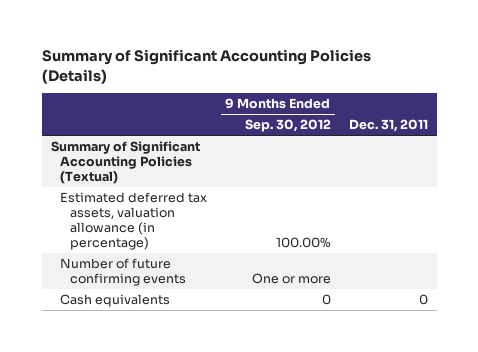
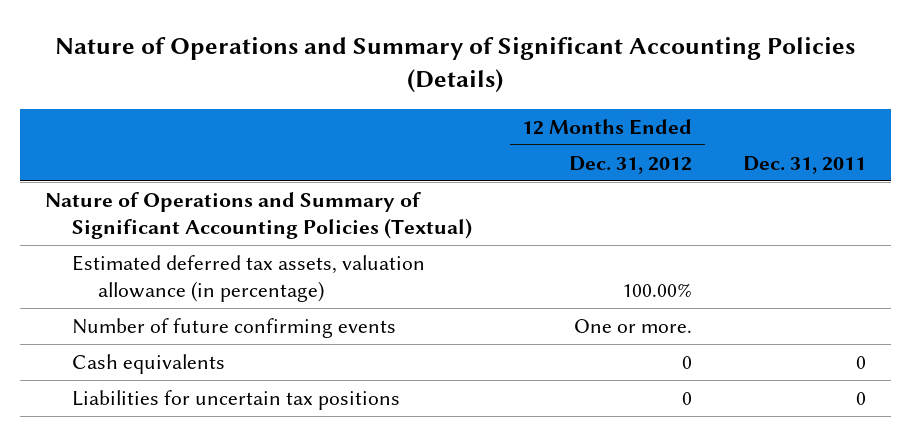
- Summary of Significant Accounting Policies (Details)
+ Nature of Operations and Summary of Significant Accounting Policies (Details)
- | 9 Months Ended Sep. 30, 2012 | Dec. 31, 2011
+ | 12 Months Ended Dec. 31, 2012 | Dec. 31, 2011
- Summary of Significant Accounting Policies (Textual)
+ Nature of Operations and Summary of Significant Accounting Policies (Textual)
+ Liabilities for uncertain tax positions | 0 | 0

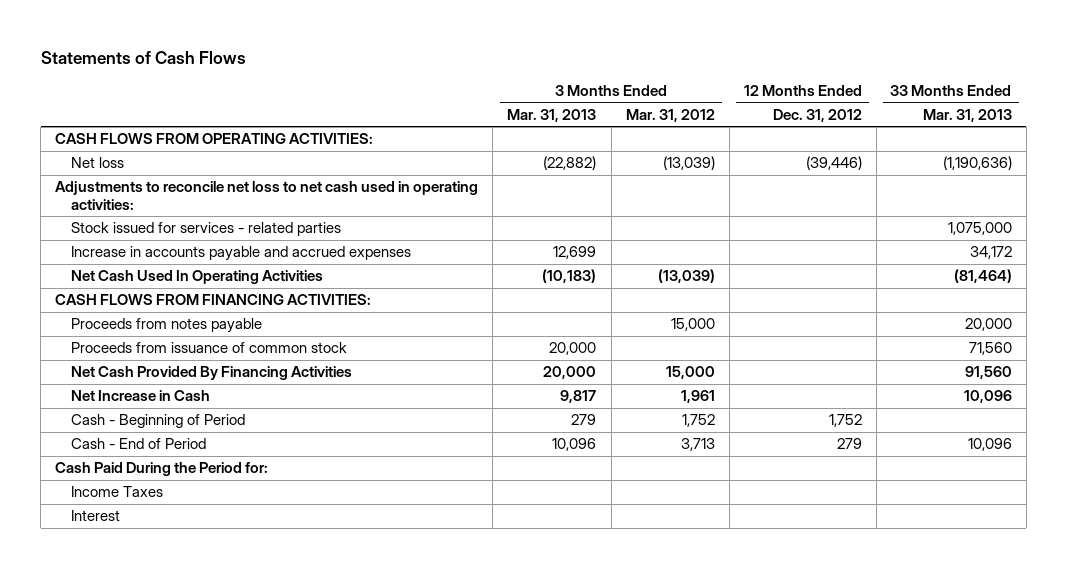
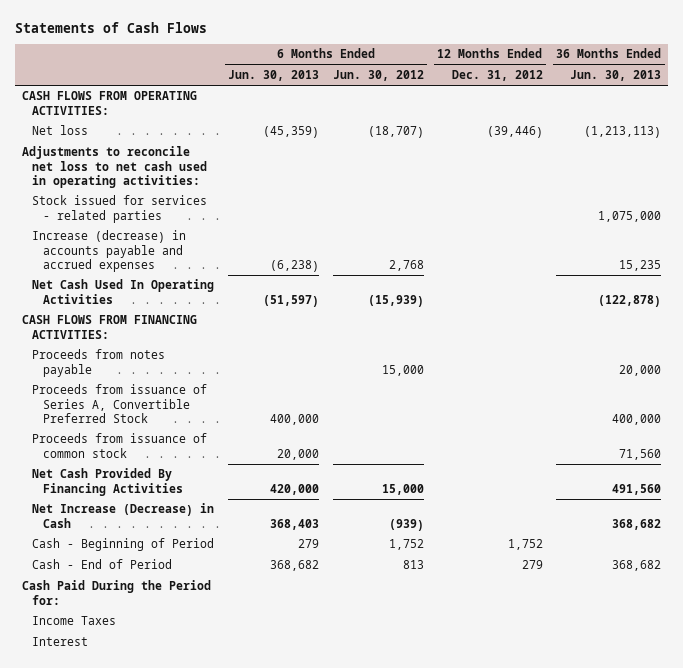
- | 3 Months Ended Mar. 31, 2013 | 3 Months Ended Mar. 31, 2012 | 12 Months Ended Dec. 31, 2012 | 33 Months Ended Mar. 31, 2013
+ | 6 Months Ended Jun. 30, 2013 | 6 Months Ended Jun. 30, 2012 | 12 Months Ended Dec. 31, 2012 | 36 Months Ended Jun. 30, 2013
- Increase in accounts payable and accrued expenses | 12,699 | | | 34,172
+ Increase (decrease) in accounts payable and accrued expenses | (6,238) | 2,768 | | 15,235
+ Proceeds from issuance of Series A, Convertible Preferred Stock | 400,000 | | | 400,000
- Net Increase in Cash | 9,817 | 1,961 | | 10,096
+ Net Increase (Decrease) in Cash | 368,403 | (939) | | 368,682

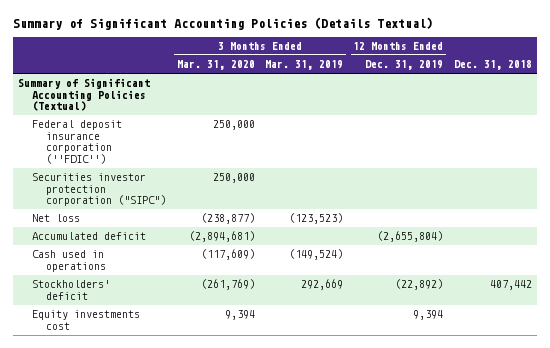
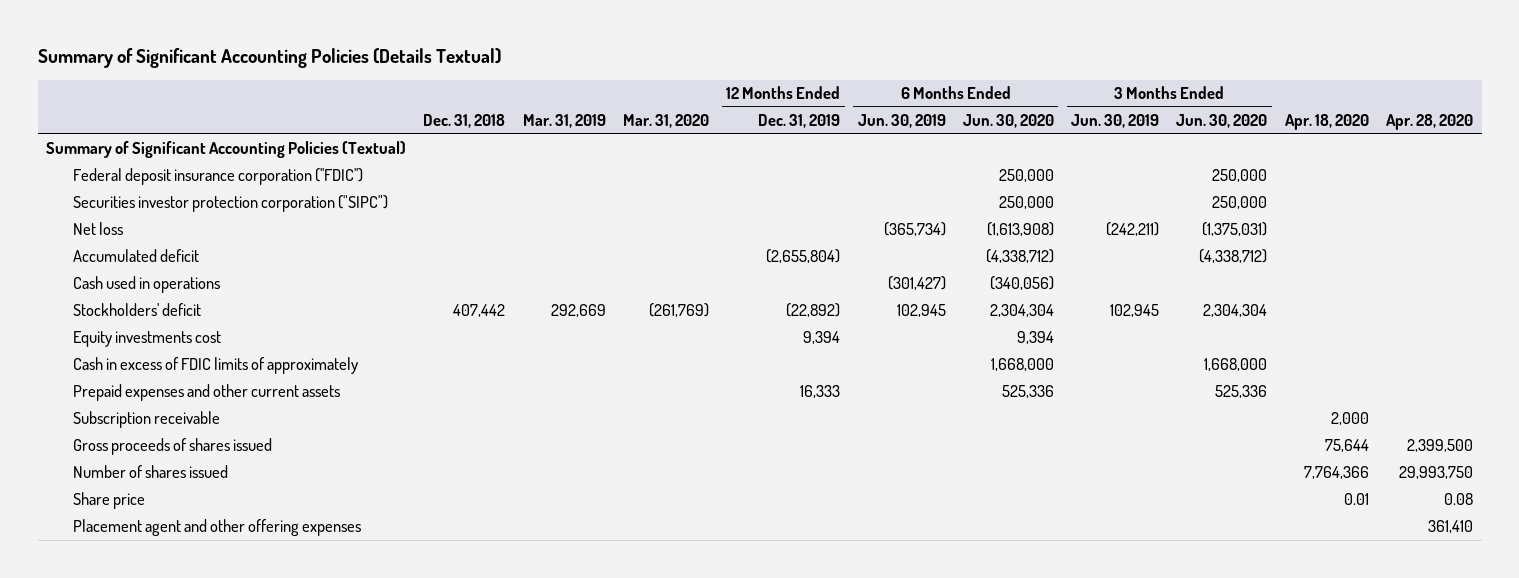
- | 3 Months Ended Mar. 31, 2020 | 3 Months Ended Mar. 31, 2019 | 12 Months Ended Dec. 31, 2019 | Dec. 31, 2018
+ | Dec. 31, 2018 | Mar. 31, 2019 | Mar. 31, 2020 | 12 Months Ended Dec. 31, 2019 | 6 Months Ended Jun. 30, 2019 | 6 Months Ended Jun. 30, 2020 | 3 Months Ended Jun. 30, 2019 | 3 Months Ended Jun. 30, 2020 | Apr. 18, 2020 | Apr. 28, 2020
+ Cash in excess of FDIC limits of approximately | | | | | | 1,668,000 | | 1,668,000 | |
+ Prepaid expenses and other current assets | | | | 16,333 | | 525,336 | | 525,336 | |
+ Subscription receivable | | | | | | | | | 2,000 |
+ Gross proceeds of shares issued | | | | | | | | | 75,644 | 2,399,500
+ Number of shares issued | | | | | | | | | 7,764,366 | 29,993,750
+ Share price | | | | | | | | | 0.01 | 0.08
+ Placement agent and other offering expenses | | | | | | | | | | 361,410

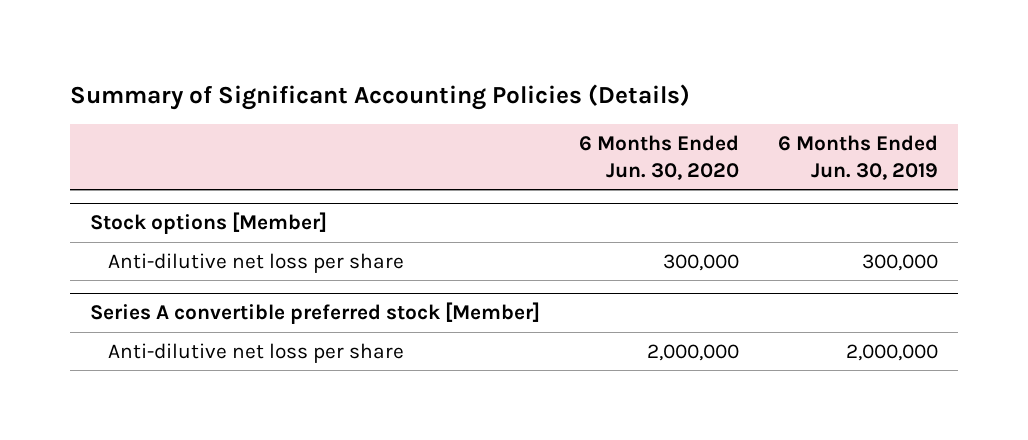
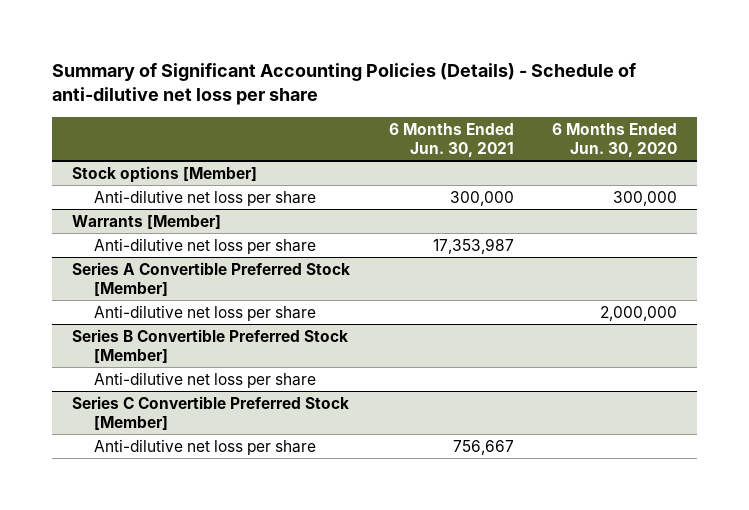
- Summary of Significant Accounting Policies (Details)
+ Summary of Significant Accounting Policies (Details) - Schedule of anti-dilutive net loss per share
- | 6 Months Ended Jun. 30, 2020 | 6 Months Ended Jun. 30, 2019
+ | 6 Months Ended Jun. 30, 2021 | 6 Months Ended Jun. 30, 2020
- Series A convertible preferred stock [Member]
+ Warrants [Member]
+ Anti-dilutive net loss per share | 17,353,987 |
+ Series A Convertible Preferred Stock [Member]
+ Series B Convertible Preferred Stock [Member]
+ Anti-dilutive net loss per share
+ Series C Convertible Preferred Stock [Member]
+ Anti-dilutive net loss per share | 756,667 |

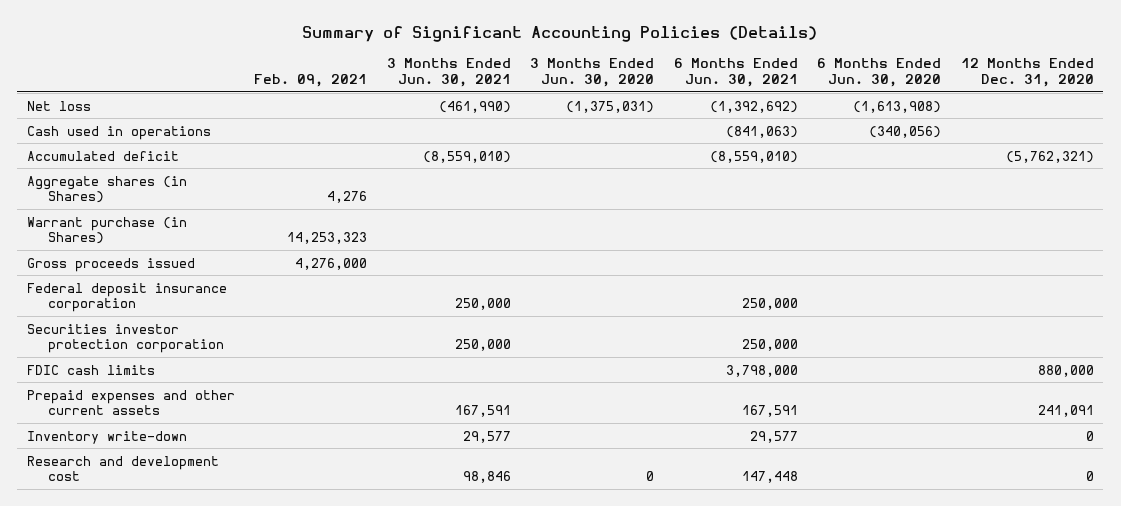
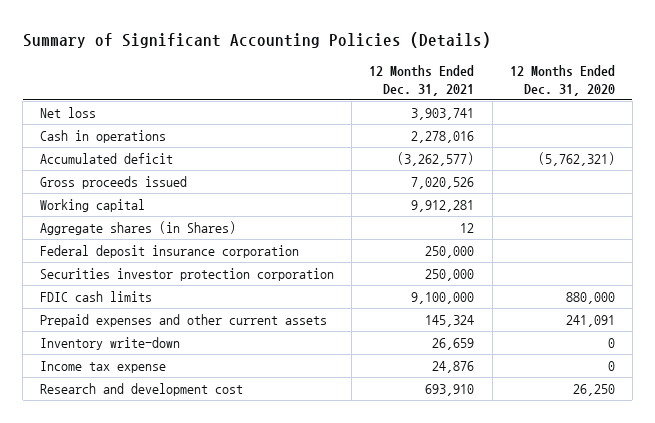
- | Feb. 09, 2021 | 3 Months Ended Jun. 30, 2021 | 3 Months Ended Jun. 30, 2020 | 6 Months Ended Jun. 30, 2021 | 6 Months Ended Jun. 30, 2020 | 12 Months Ended Dec. 31, 2020
+ | 12 Months Ended Dec. 31, 2021 | 12 Months Ended Dec. 31, 2020
- Cash used in operations | | | | (841,063) | (340,056) |
+ Cash in operations | 2,278,016 |
- Warrant purchase (in Shares) | 14,253,323 | | | | |
+ Working capital | 9,912,281 |
moved down: Aggregate shares (in Shares) | 12 |
- Research and development cost | | 98,846 | 0 | 147,448 | | 0
+ Income tax expense | 24,876 | 0
+ Research and development cost | 693,910 | 26,250

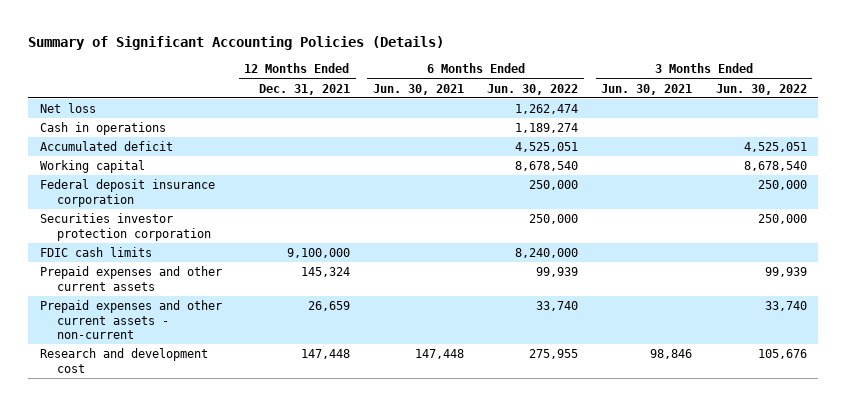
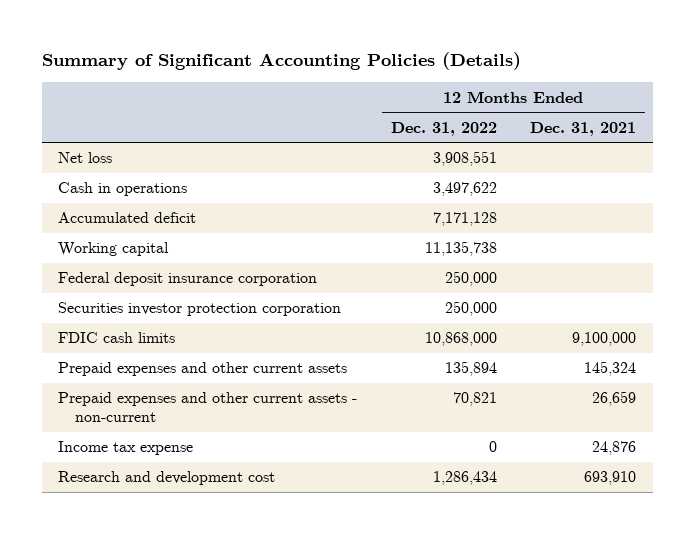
- | 12 Months Ended Dec. 31, 2021 | 6 Months Ended Jun. 30, 2021 | 6 Months Ended Jun. 30, 2022 | 3 Months Ended Jun. 30, 2021 | 3 Months Ended Jun. 30, 2022
+ | 12 Months Ended Dec. 31, 2022 | 12 Months Ended Dec. 31, 2021
- Research and development cost | 147,448 | 147,448 | 275,955 | 98,846 | 105,676
+ Income tax expense | 0 | 24,876
+ Research and development cost | 1,286,434 | 693,910

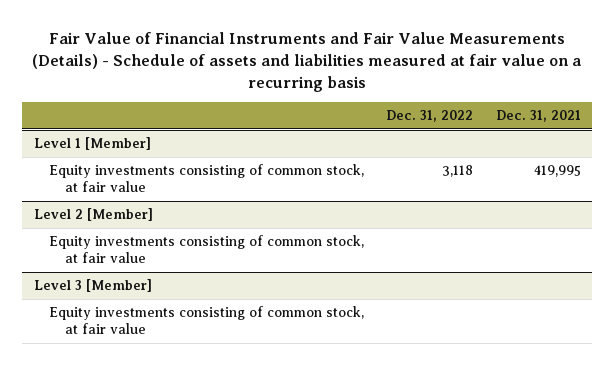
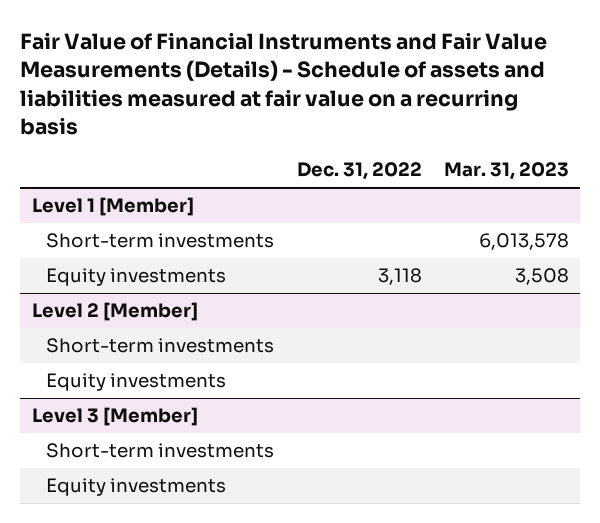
- | Dec. 31, 2022 | Dec. 31, 2021
+ | Dec. 31, 2022 | Mar. 31, 2023
@ Level 1 [Member]
- Equity investments consisting of common stock, at fair value | 3,118 | 419,995
+ Short-term investments | | 6,013,578
+ Equity investments | 3,118 | 3,508
@ Level 2 [Member]
- Equity investments consisting of common stock, at fair value
+ Short-term investments
+ Equity investments
@ Level 3 [Member]
- Equity investments consisting of common stock, at fair value
+ Short-term investments
+ Equity investments

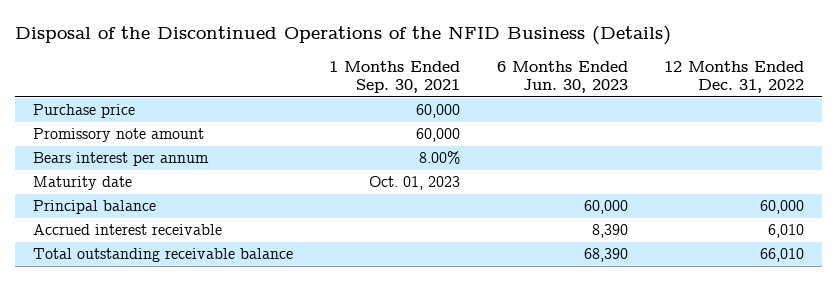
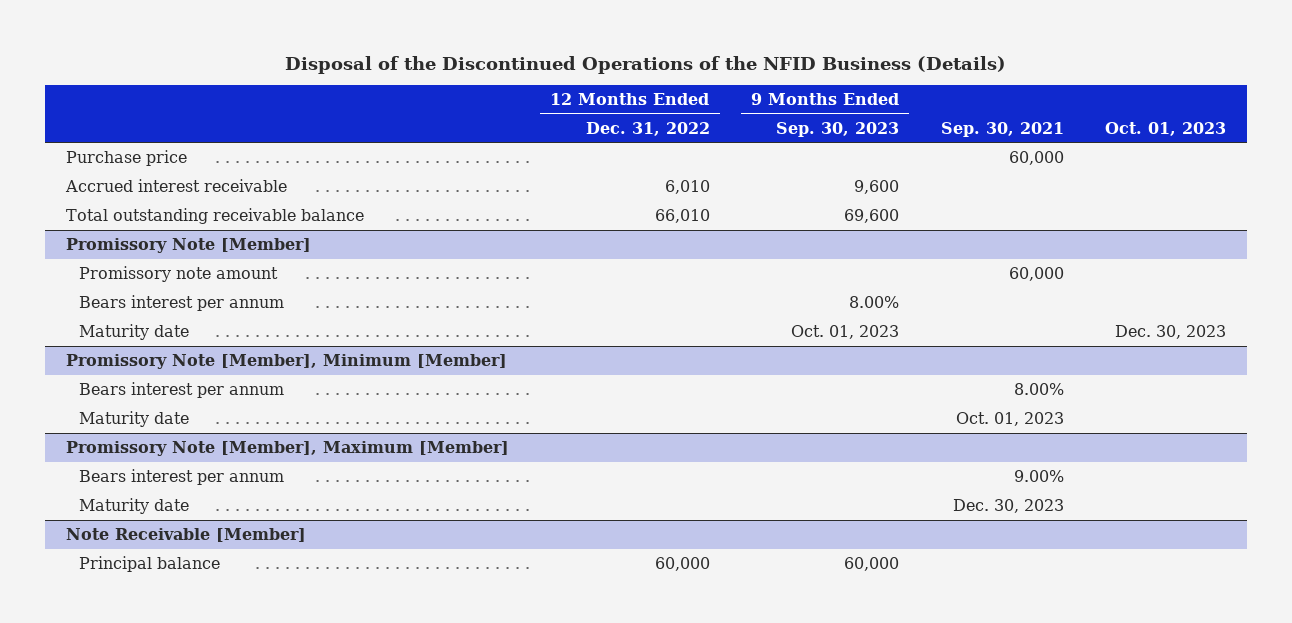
- | 1 Months Ended Sep. 30, 2021 | 6 Months Ended Jun. 30, 2023 | 12 Months Ended Dec. 31, 2022
+ | 12 Months Ended Dec. 31, 2022 | 9 Months Ended Sep. 30, 2023 | Sep. 30, 2021 | Oct. 01, 2023
- Promissory note amount | 60,000 | |
- Bears interest per annum | 8.00% | |
- Maturity date | Oct. 01, 2023 | |
- Principal balance | | 60,000 | 60,000
+ Promissory Note [Member]
+ Promissory note amount | | | 60,000 |
+ Bears interest per annum | | 8.00% | |
+ Maturity date | | Oct. 01, 2023 | | Dec. 30, 2023
+ Promissory Note [Member], Minimum [Member]
+ Bears interest per annum | | | 8.00% |
+ Maturity date | | | Oct. 01, 2023 |
+ Promissory Note [Member], Maximum [Member]
+ Bears interest per annum | | | 9.00% |
+ Maturity date | | | Dec. 30, 2023 |
+ Note Receivable [Member]
+ Principal balance | 60,000 | 60,000 | |

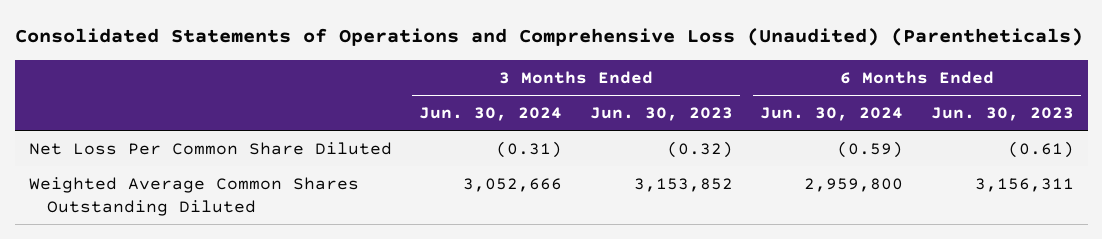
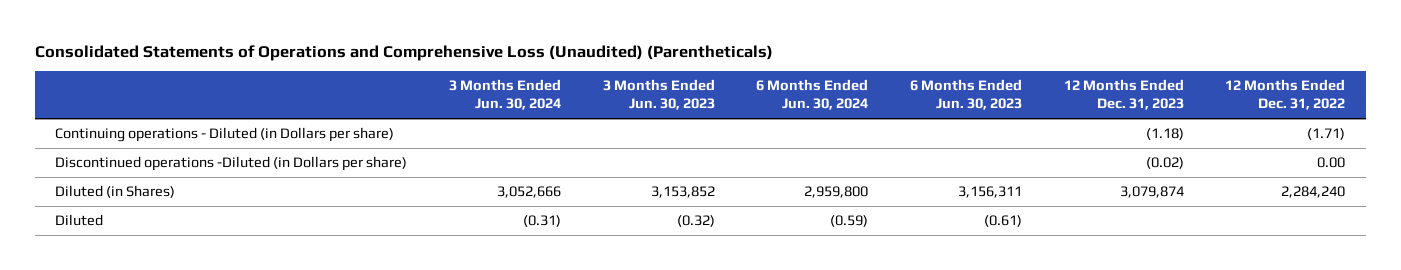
- | 3 Months Ended Jun. 30, 2024 | 3 Months Ended Jun. 30, 2023 | 6 Months Ended Jun. 30, 2024 | 6 Months Ended Jun. 30, 2023
+ | 3 Months Ended Jun. 30, 2024 | 3 Months Ended Jun. 30, 2023 | 6 Months Ended Jun. 30, 2024 | 6 Months Ended Jun. 30, 2023 | 12 Months Ended Dec. 31, 2023 | 12 Months Ended Dec. 31, 2022
- Net Loss Per Common Share Diluted | (0.31) | (0.32) | (0.59) | (0.61)
- Weighted Average Common Shares Outstanding Diluted | 3,052,666 | 3,153,852 | 2,959,800 | 3,156,311
+ Continuing operations - Diluted (in Dollars per share) | | | | | (1.18) | (1.71)
+ Discontinued operations -Diluted (in Dollars per share) | | | | | (0.02) | 0.00
+ Diluted (in Shares) | 3,052,666 | 3,153,852 | 2,959,800 | 3,156,311 | 3,079,874 | 2,284,240
+ Diluted | (0.31) | (0.32) | (0.59) | (0.61) | |

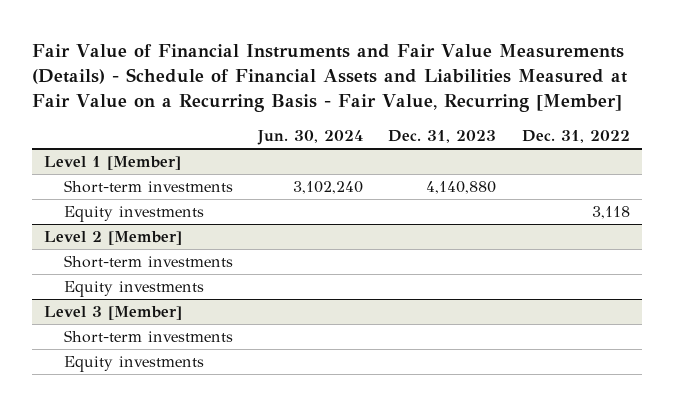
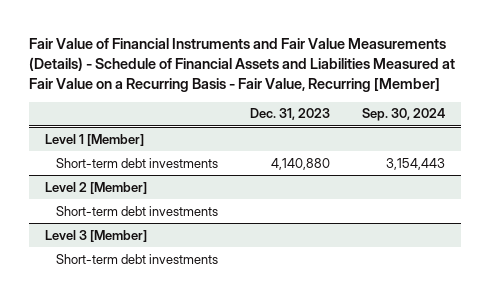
- | Jun. 30, 2024 | Dec. 31, 2023 | Dec. 31, 2022
+ | Dec. 31, 2023 | Sep. 30, 2024
@ Level 1 [Member]
- Short-term investments | 3,102,240 | 4,140,880 |
- Equity investments | | | 3,118
+ Short-term debt investments | 4,140,880 | 3,154,443
@ Level 2 [Member]
- Short-term investments
- Equity investments
+ Short-term debt investments
@ Level 3 [Member]
- Short-term investments
- Equity investments
+ Short-term debt investments

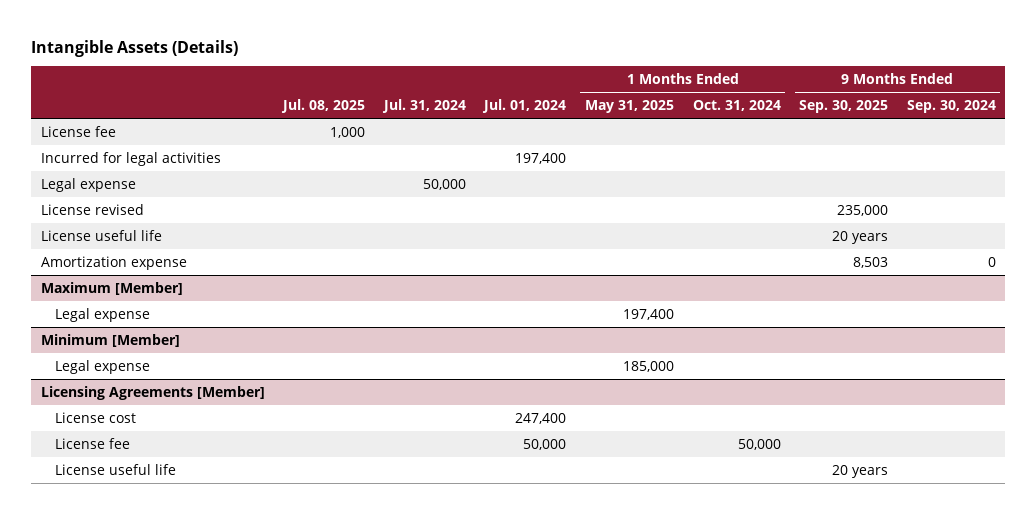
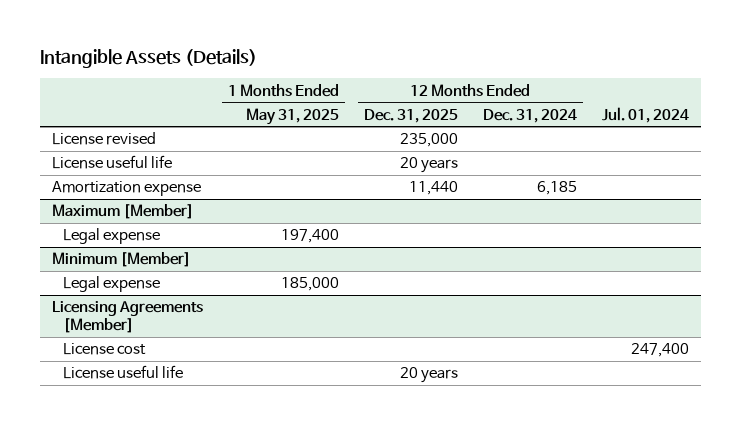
- | Jul. 08, 2025 | Jul. 31, 2024 | Jul. 01, 2024 | 1 Months Ended May 31, 2025 | 1 Months Ended Oct. 31, 2024 | 9 Months Ended Sep. 30, 2025 | 9 Months Ended Sep. 30, 2024
+ | 1 Months Ended May 31, 2025 | 12 Months Ended Dec. 31, 2025 | 12 Months Ended Dec. 31, 2024 | Jul. 01, 2024
- License fee | 1,000 | | | | | |
- Incurred for legal activities | | | 197,400 | | | |
- Legal expense | | 50,000 | | | | |
@ Licensing Agreements [Member]
- License fee | | | 50,000 | | 50,000 | |

